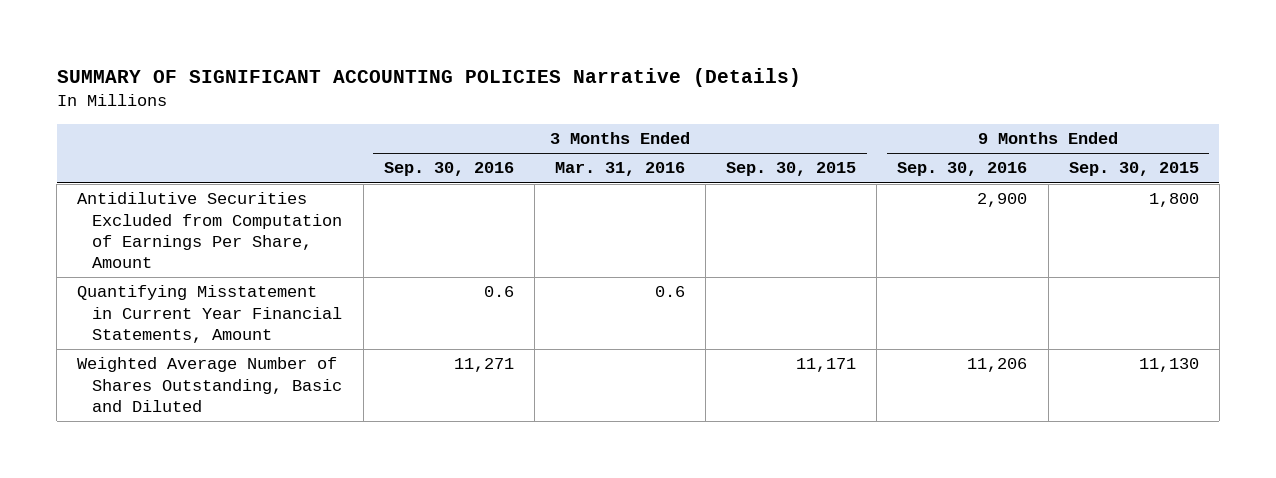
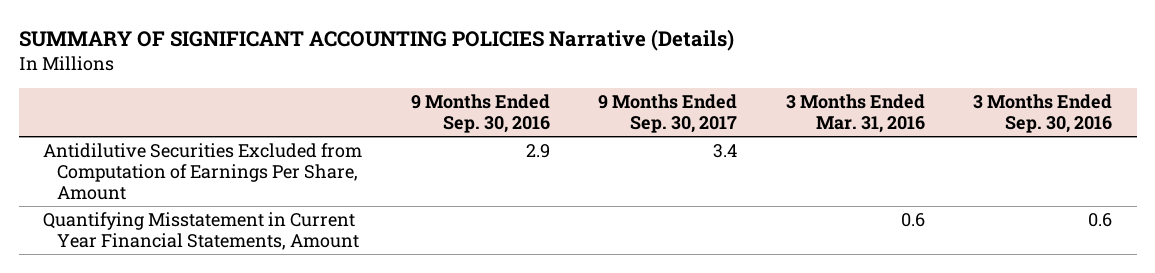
- | 3 Months Ended Sep. 30, 2016 | 3 Months Ended Mar. 31, 2016 | 3 Months Ended Sep. 30, 2015 | 9 Months Ended Sep. 30, 2016 | 9 Months Ended Sep. 30, 2015
+ | 9 Months Ended Sep. 30, 2016 | 9 Months Ended Sep. 30, 2017 | 3 Months Ended Mar. 31, 2016 | 3 Months Ended Sep. 30, 2016
- Antidilutive Securities Excluded from Computation of Earnings Per Share, Amount | | | | 2,900 | 1,800
+ Antidilutive Securities Excluded from Computation of Earnings Per Share, Amount | 2.9 | 3.4 | |
- Weighted Average Number of Shares Outstanding, Basic and Diluted | 11,271 | | 11,171 | 11,206 | 11,130

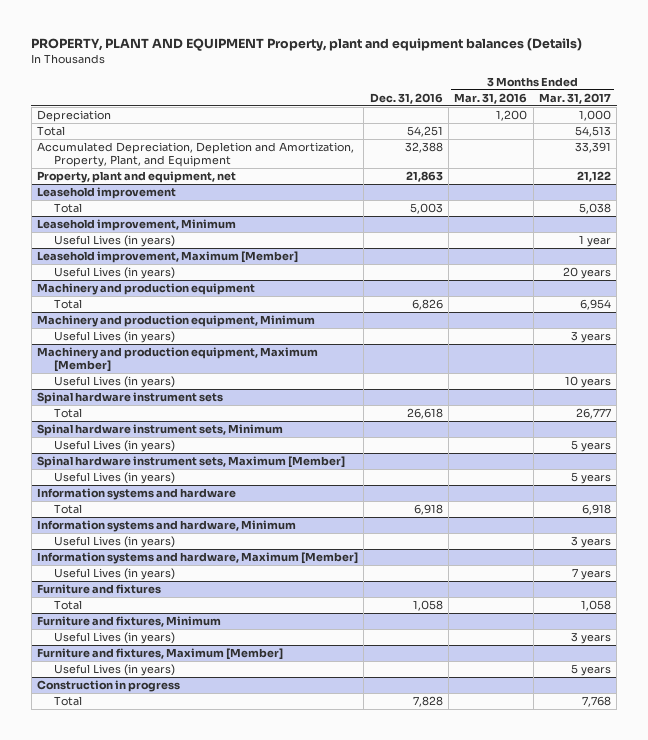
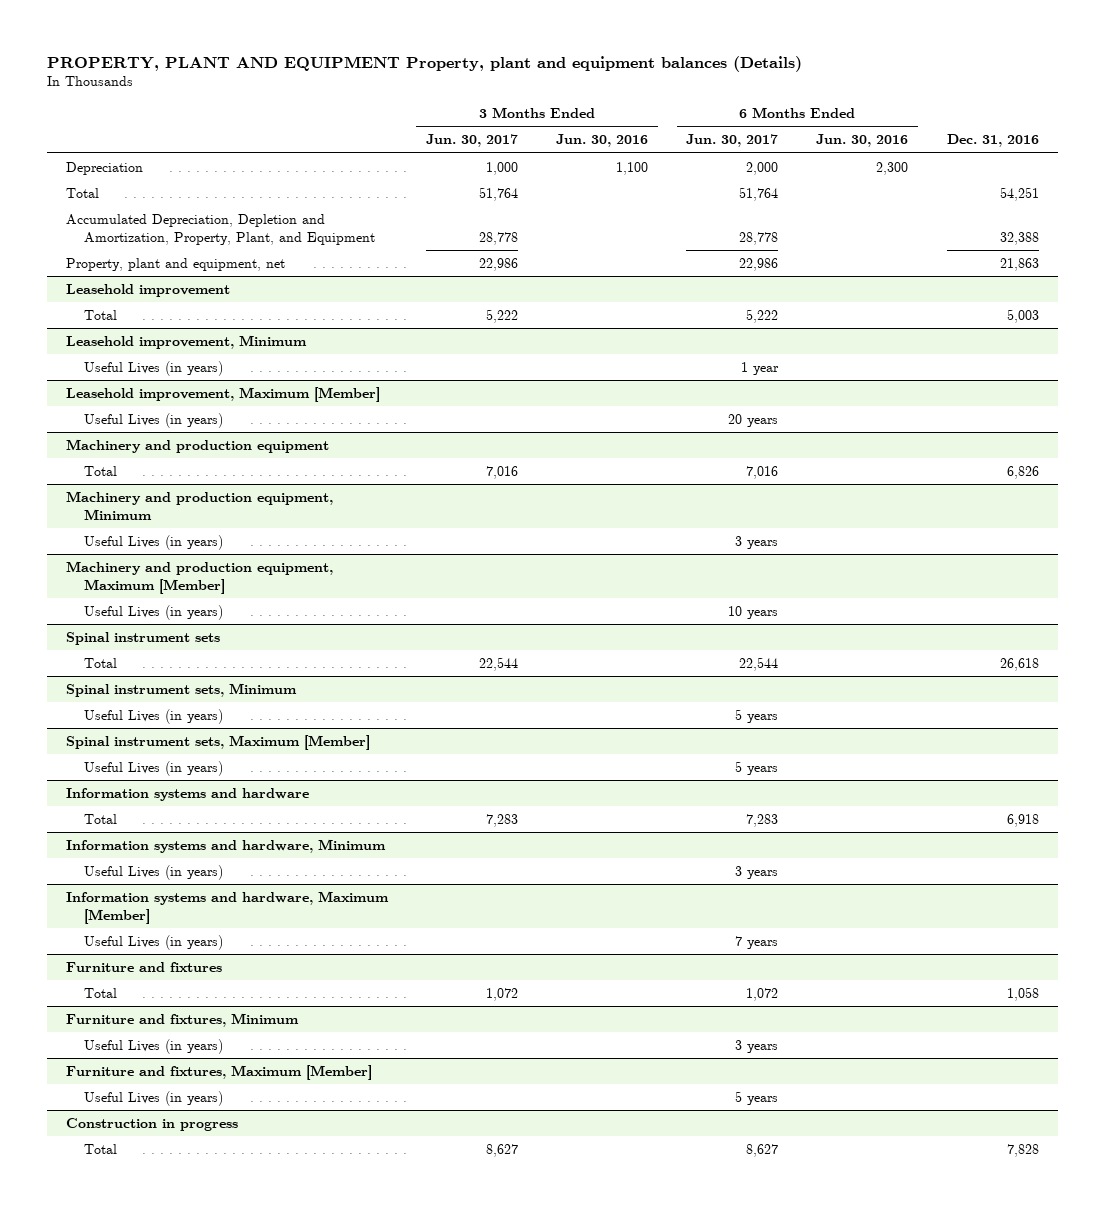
- | Dec. 31, 2016 | 3 Months Ended Mar. 31, 2016 | 3 Months Ended Mar. 31, 2017
+ | 3 Months Ended Jun. 30, 2017 | 3 Months Ended Jun. 30, 2016 | 6 Months Ended Jun. 30, 2017 | 6 Months Ended Jun. 30, 2016 | Dec. 31, 2016
- Spinal hardware instrument sets
+ Spinal instrument sets
- Spinal hardware instrument sets, Minimum
+ Spinal instrument sets, Minimum
- Spinal hardware instrument sets, Maximum [Member]
+ Spinal instrument sets, Maximum [Member]

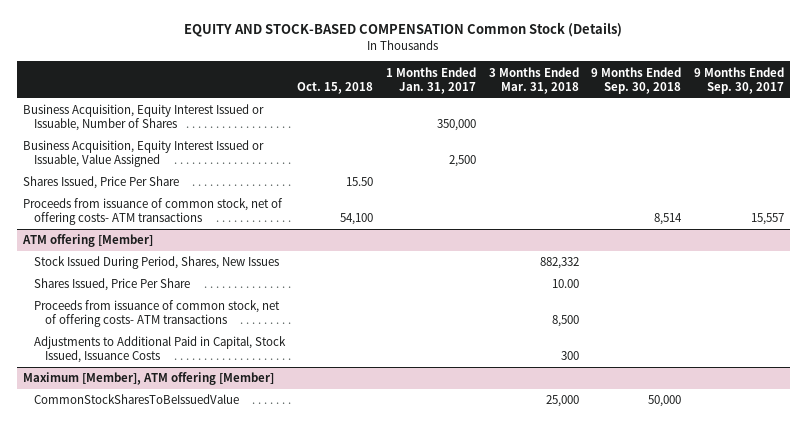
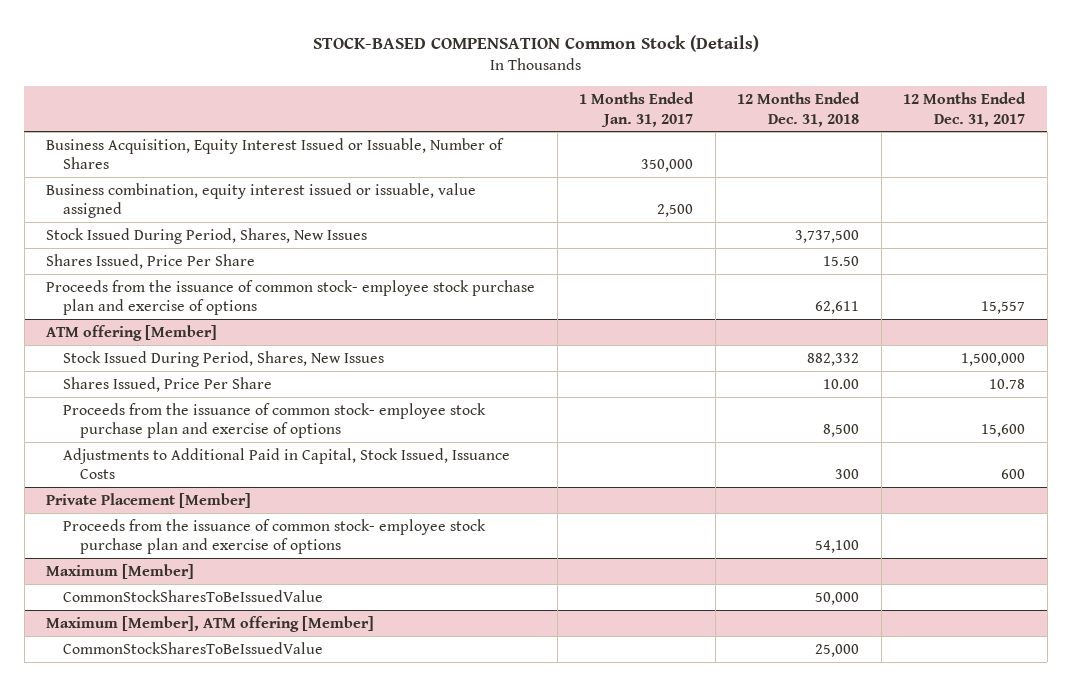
- EQUITY AND STOCK-BASED COMPENSATION Common Stock (Details)
+ STOCK-BASED COMPENSATION Common Stock (Details)
- | Oct. 15, 2018 | 1 Months Ended Jan. 31, 2017 | 3 Months Ended Mar. 31, 2018 | 9 Months Ended Sep. 30, 2018 | 9 Months Ended Sep. 30, 2017
+ | 1 Months Ended Jan. 31, 2017 | 12 Months Ended Dec. 31, 2018 | 12 Months Ended Dec. 31, 2017
- Business Acquisition, Equity Interest Issued or Issuable, Value Assigned | | 2,500 | | |
+ Business combination, equity interest issued or issuable, value assigned | 2,500 | |
+ Stock Issued During Period, Shares, New Issues | | 3,737,500 |
- Proceeds from issuance of common stock, net of offering costs- ATM transactions | 54,100 | | | 8,514 | 15,557
+ Proceeds from the issuance of common stock- employee stock purchase plan and exercise of options | | 62,611 | 15,557
@ ATM offering [Member]
- Proceeds from issuance of common stock, net of offering costs- ATM transactions | | | 8,500 | |
+ Proceeds from the issuance of common stock- employee stock purchase plan and exercise of options | | 8,500 | 15,600
+ Private Placement [Member]
+ Proceeds from the issuance of common stock- employee stock purchase plan and exercise of options | | 54,100 |
+ Maximum [Member]
+ CommonStockSharesToBeIssuedValue | | 50,000 |

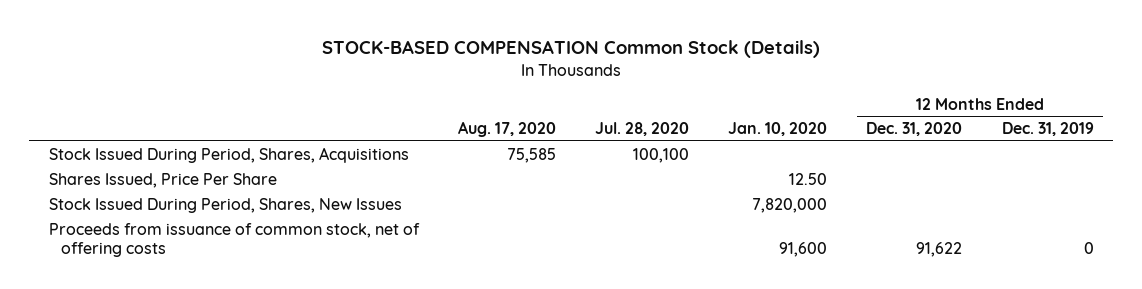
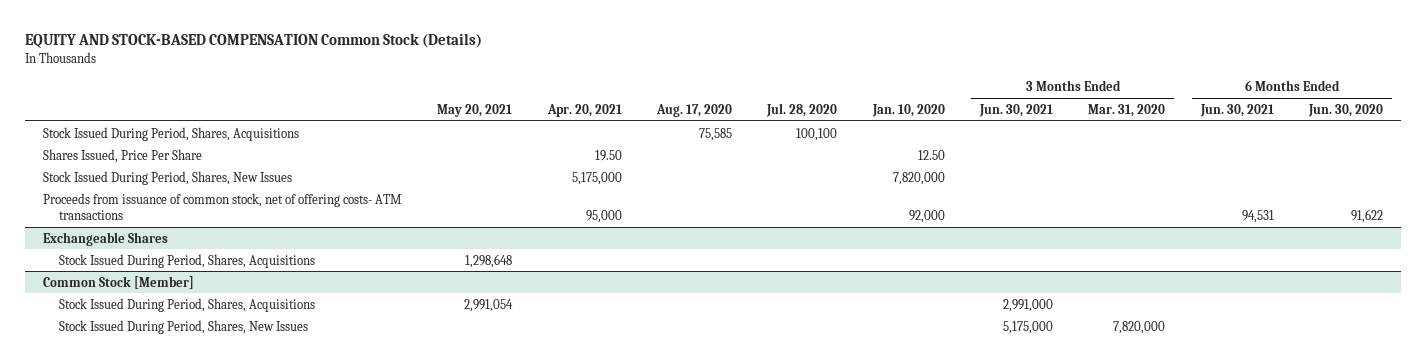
- STOCK-BASED COMPENSATION Common Stock (Details)
+ EQUITY AND STOCK-BASED COMPENSATION Common Stock (Details)
- | Aug. 17, 2020 | Jul. 28, 2020 | Jan. 10, 2020 | 12 Months Ended Dec. 31, 2020 | 12 Months Ended Dec. 31, 2019
+ | May 20, 2021 | Apr. 20, 2021 | Aug. 17, 2020 | Jul. 28, 2020 | Jan. 10, 2020 | 3 Months Ended Jun. 30, 2021 | 3 Months Ended Mar. 31, 2020 | 6 Months Ended Jun. 30, 2021 | 6 Months Ended Jun. 30, 2020
- Proceeds from issuance of common stock, net of offering costs | | | 91,600 | 91,622 | 0
+ Proceeds from issuance of common stock, net of offering costs- ATM transactions | | 95,000 | | | 92,000 | | | 94,531 | 91,622
+ Exchangeable Shares
+ Stock Issued During Period, Shares, Acquisitions | 1,298,648 | | | | | | | |
+ Common Stock [Member]
+ Stock Issued During Period, Shares, Acquisitions | 2,991,054 | | | | | 2,991,000 | | |
+ Stock Issued During Period, Shares, New Issues | | | | | | 5,175,000 | 7,820,000 | |

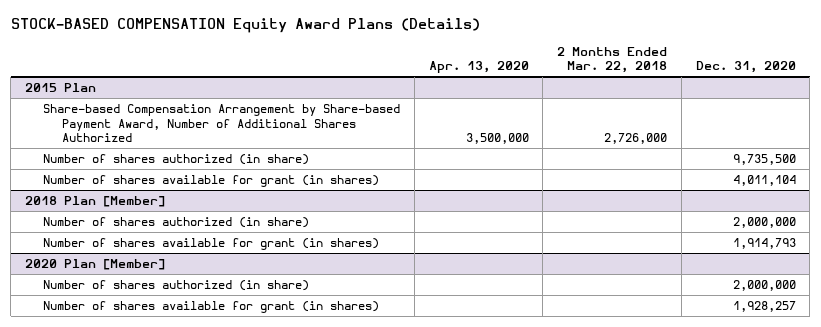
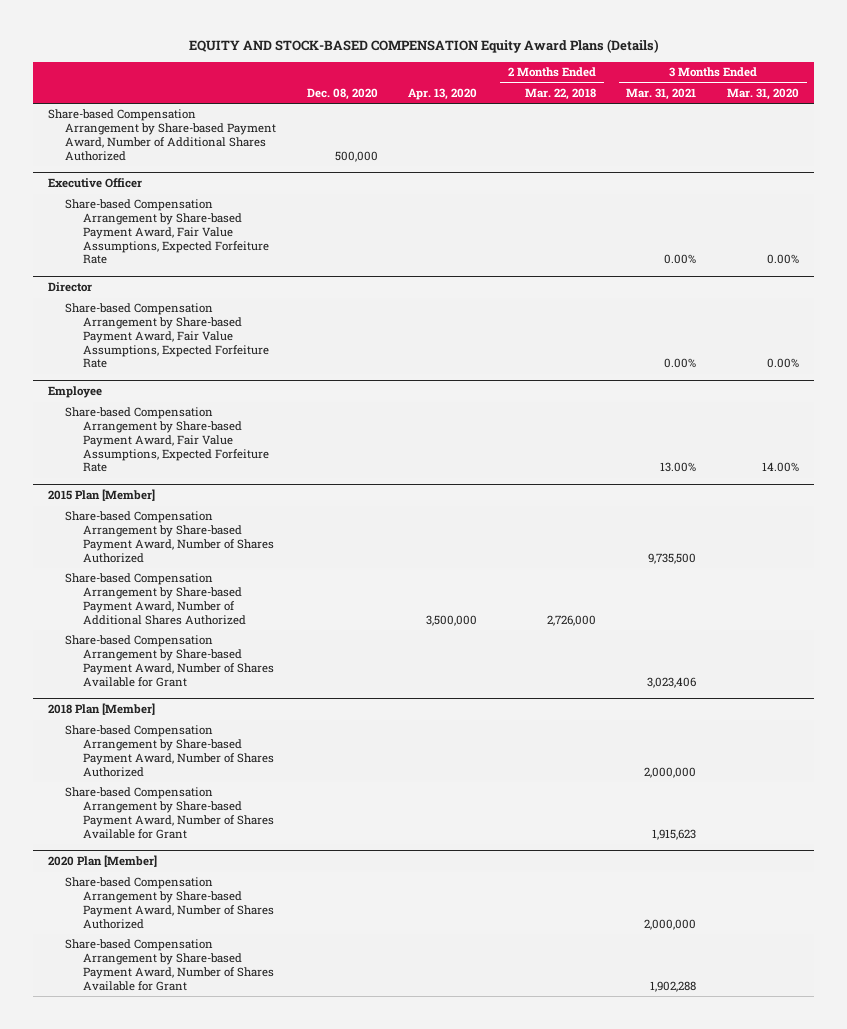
- STOCK-BASED COMPENSATION Equity Award Plans (Details)
+ EQUITY AND STOCK-BASED COMPENSATION Equity Award Plans (Details)
- | Apr. 13, 2020 | 2 Months Ended Mar. 22, 2018 | Dec. 31, 2020
+ | Dec. 08, 2020 | Apr. 13, 2020 | 2 Months Ended Mar. 22, 2018 | 3 Months Ended Mar. 31, 2021 | 3 Months Ended Mar. 31, 2020
- 2015 Plan
+ Share-based Compensation Arrangement by Share-based Payment Award, Number of Additional Shares Authorized | 500,000 | | | |
+ Executive Officer
+ Share-based Compensation Arrangement by Share-based Payment Award, Fair Value Assumptions, Expected Forfeiture Rate | | | | 0.00% | 0.00%
+ Director
+ Share-based Compensation Arrangement by Share-based Payment Award, Fair Value Assumptions, Expected Forfeiture Rate | | | | 0.00% | 0.00%
+ Employee
+ Share-based Compensation Arrangement by Share-based Payment Award, Fair Value Assumptions, Expected Forfeiture Rate | | | | 13.00% | 14.00%
+ 2015 Plan [Member]
+ Share-based Compensation Arrangement by Share-based Payment Award, Number of Shares Authorized | | | | 9,735,500 |
- Number of shares authorized (in share) | | | 9,735,500
- Number of shares available for grant (in shares) | | | 4,011,104
+ Share-based Compensation Arrangement by Share-based Payment Award, Number of Shares Available for Grant | | | | 3,023,406 |
@ 2018 Plan [Member]
- Number of shares authorized (in share) | | | 2,000,000
- Number of shares available for grant (in shares) | | | 1,914,793
+ Share-based Compensation Arrangement by Share-based Payment Award, Number of Shares Authorized | | | | 2,000,000 |
+ Share-based Compensation Arrangement by Share-based Payment Award, Number of Shares Available for Grant | | | | 1,915,623 |
@ 2020 Plan [Member]
- Number of shares authorized (in share) | | | 2,000,000
- Number of shares available for grant (in shares) | | | 1,928,257
+ Share-based Compensation Arrangement by Share-based Payment Award, Number of Shares Authorized | | | | 2,000,000 |
+ Share-based Compensation Arrangement by Share-based Payment Award, Number of Shares Available for Grant | | | | 1,902,288 |

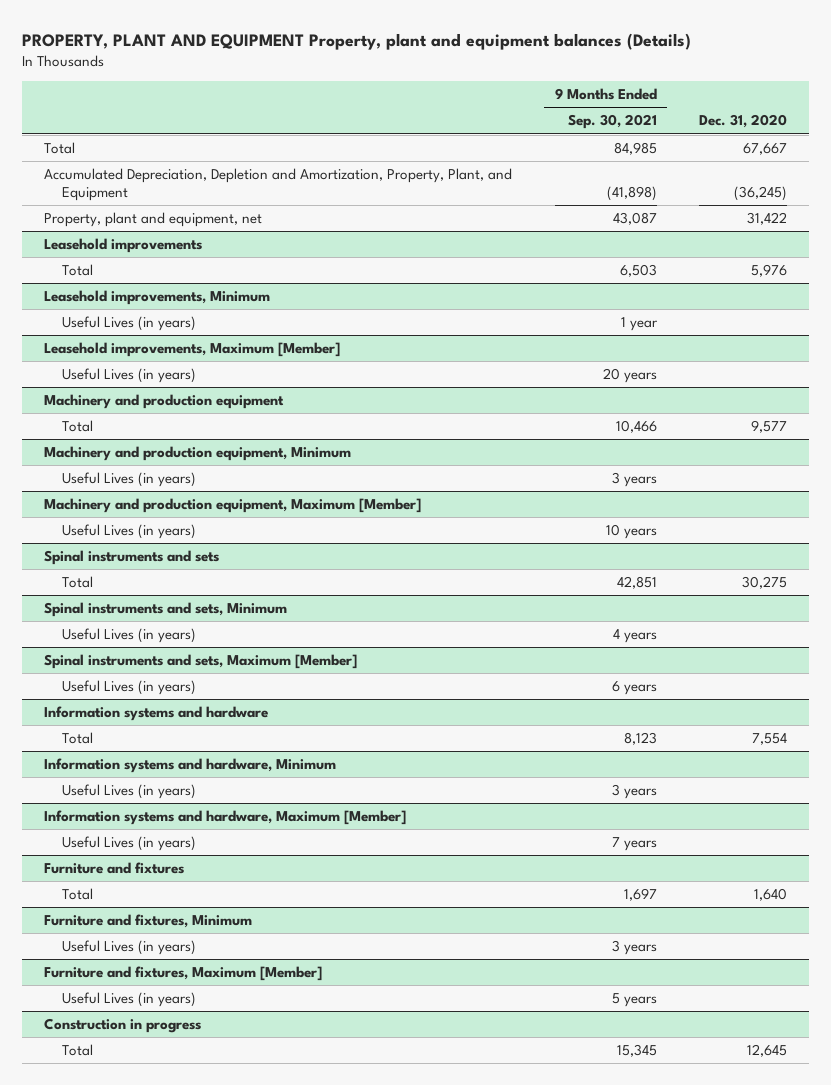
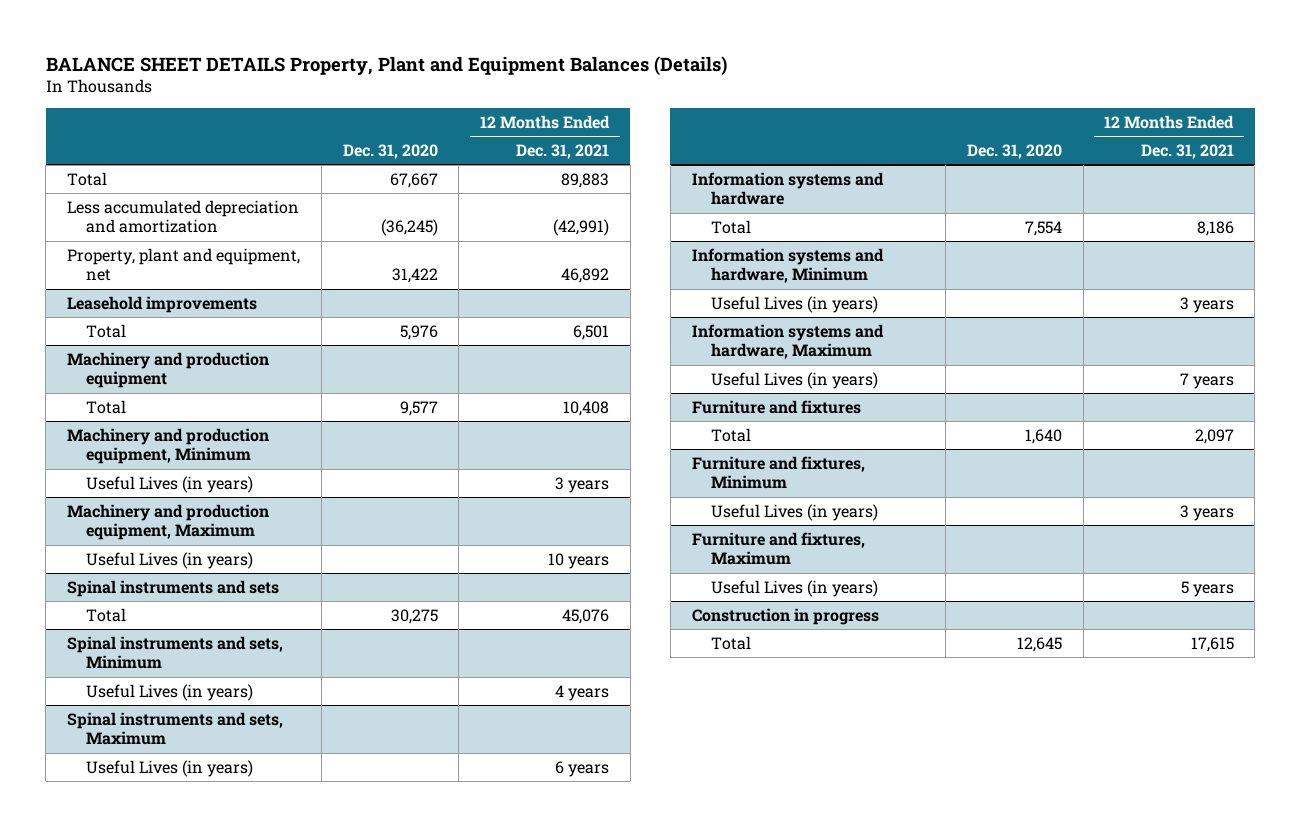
- PROPERTY, PLANT AND EQUIPMENT Property, plant and equipment balances (Details)
+ BALANCE SHEET DETAILS Property, Plant and Equipment Balances (Details)
- | 9 Months Ended Sep. 30, 2021 | Dec. 31, 2020
+ | Dec. 31, 2020 | 12 Months Ended Dec. 31, 2021
- Accumulated Depreciation, Depletion and Amortization, Property, Plant, and Equipment | (41,898) | (36,245)
+ Less accumulated depreciation and amortization | (36,245) | (42,991)
- Leasehold improvements, Minimum
- Useful Lives (in years) | 1 year |
- Leasehold improvements, Maximum [Member]
- Useful Lives (in years) | 20 years |
- Machinery and production equipment, Maximum [Member]
+ Machinery and production equipment, Maximum
- Spinal instruments and sets, Maximum [Member]
+ Spinal instruments and sets, Maximum
- Information systems and hardware, Maximum [Member]
+ Information systems and hardware, Maximum
- Furniture and fixtures, Maximum [Member]
+ Furniture and fixtures, Maximum

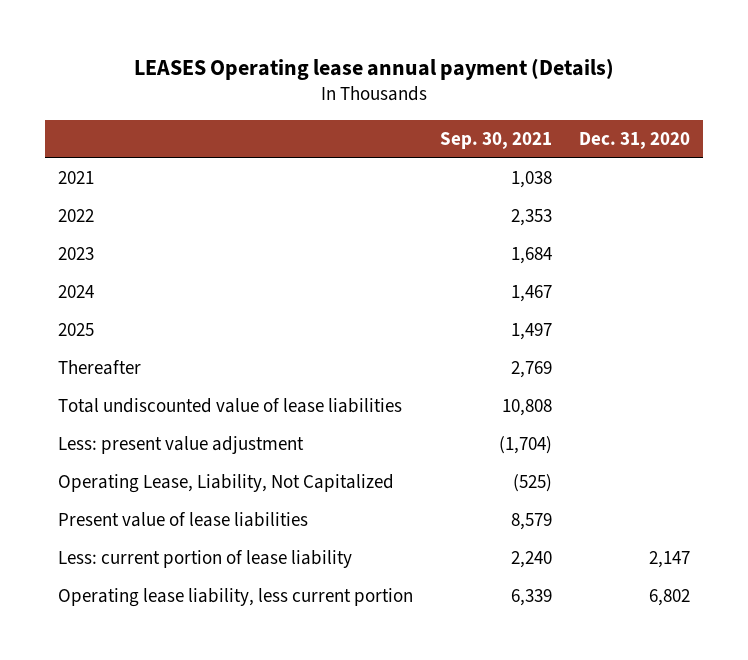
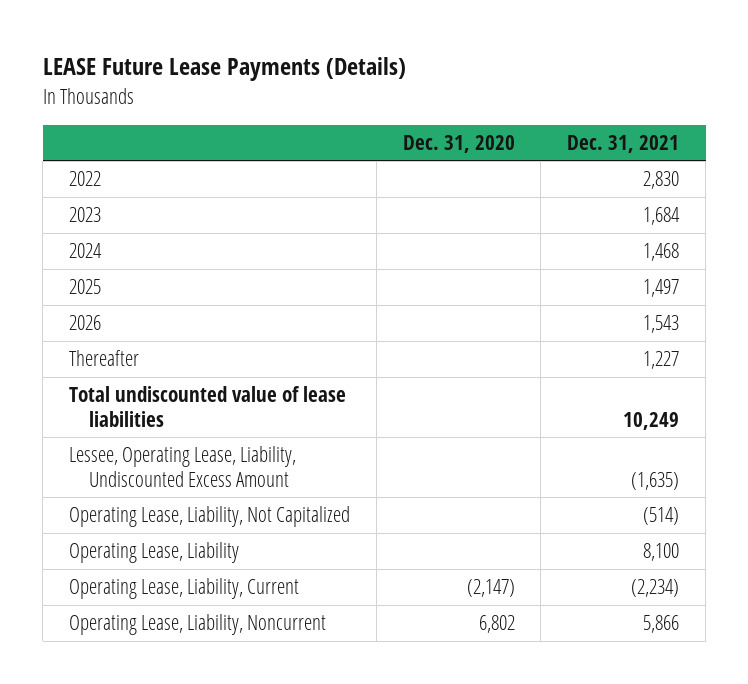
- LEASES Operating lease annual payment (Details)
+ LEASE Future Lease Payments (Details)
- | Sep. 30, 2021 | Dec. 31, 2020
+ | Dec. 31, 2020 | Dec. 31, 2021
- 2021 | 1,038 |
+ 2026 | | 1,543
- Less: present value adjustment | (1,704) |
+ Lessee, Operating Lease, Liability, Undiscounted Excess Amount | | (1,635)
- Present value of lease liabilities | 8,579 |
- Less: current portion of lease liability | 2,240 | 2,147
- Operating lease liability, less current portion | 6,339 | 6,802
+ Operating Lease, Liability | | 8,100
+ Operating Lease, Liability, Current | (2,147) | (2,234)
+ Operating Lease, Liability, Noncurrent | 6,802 | 5,866

